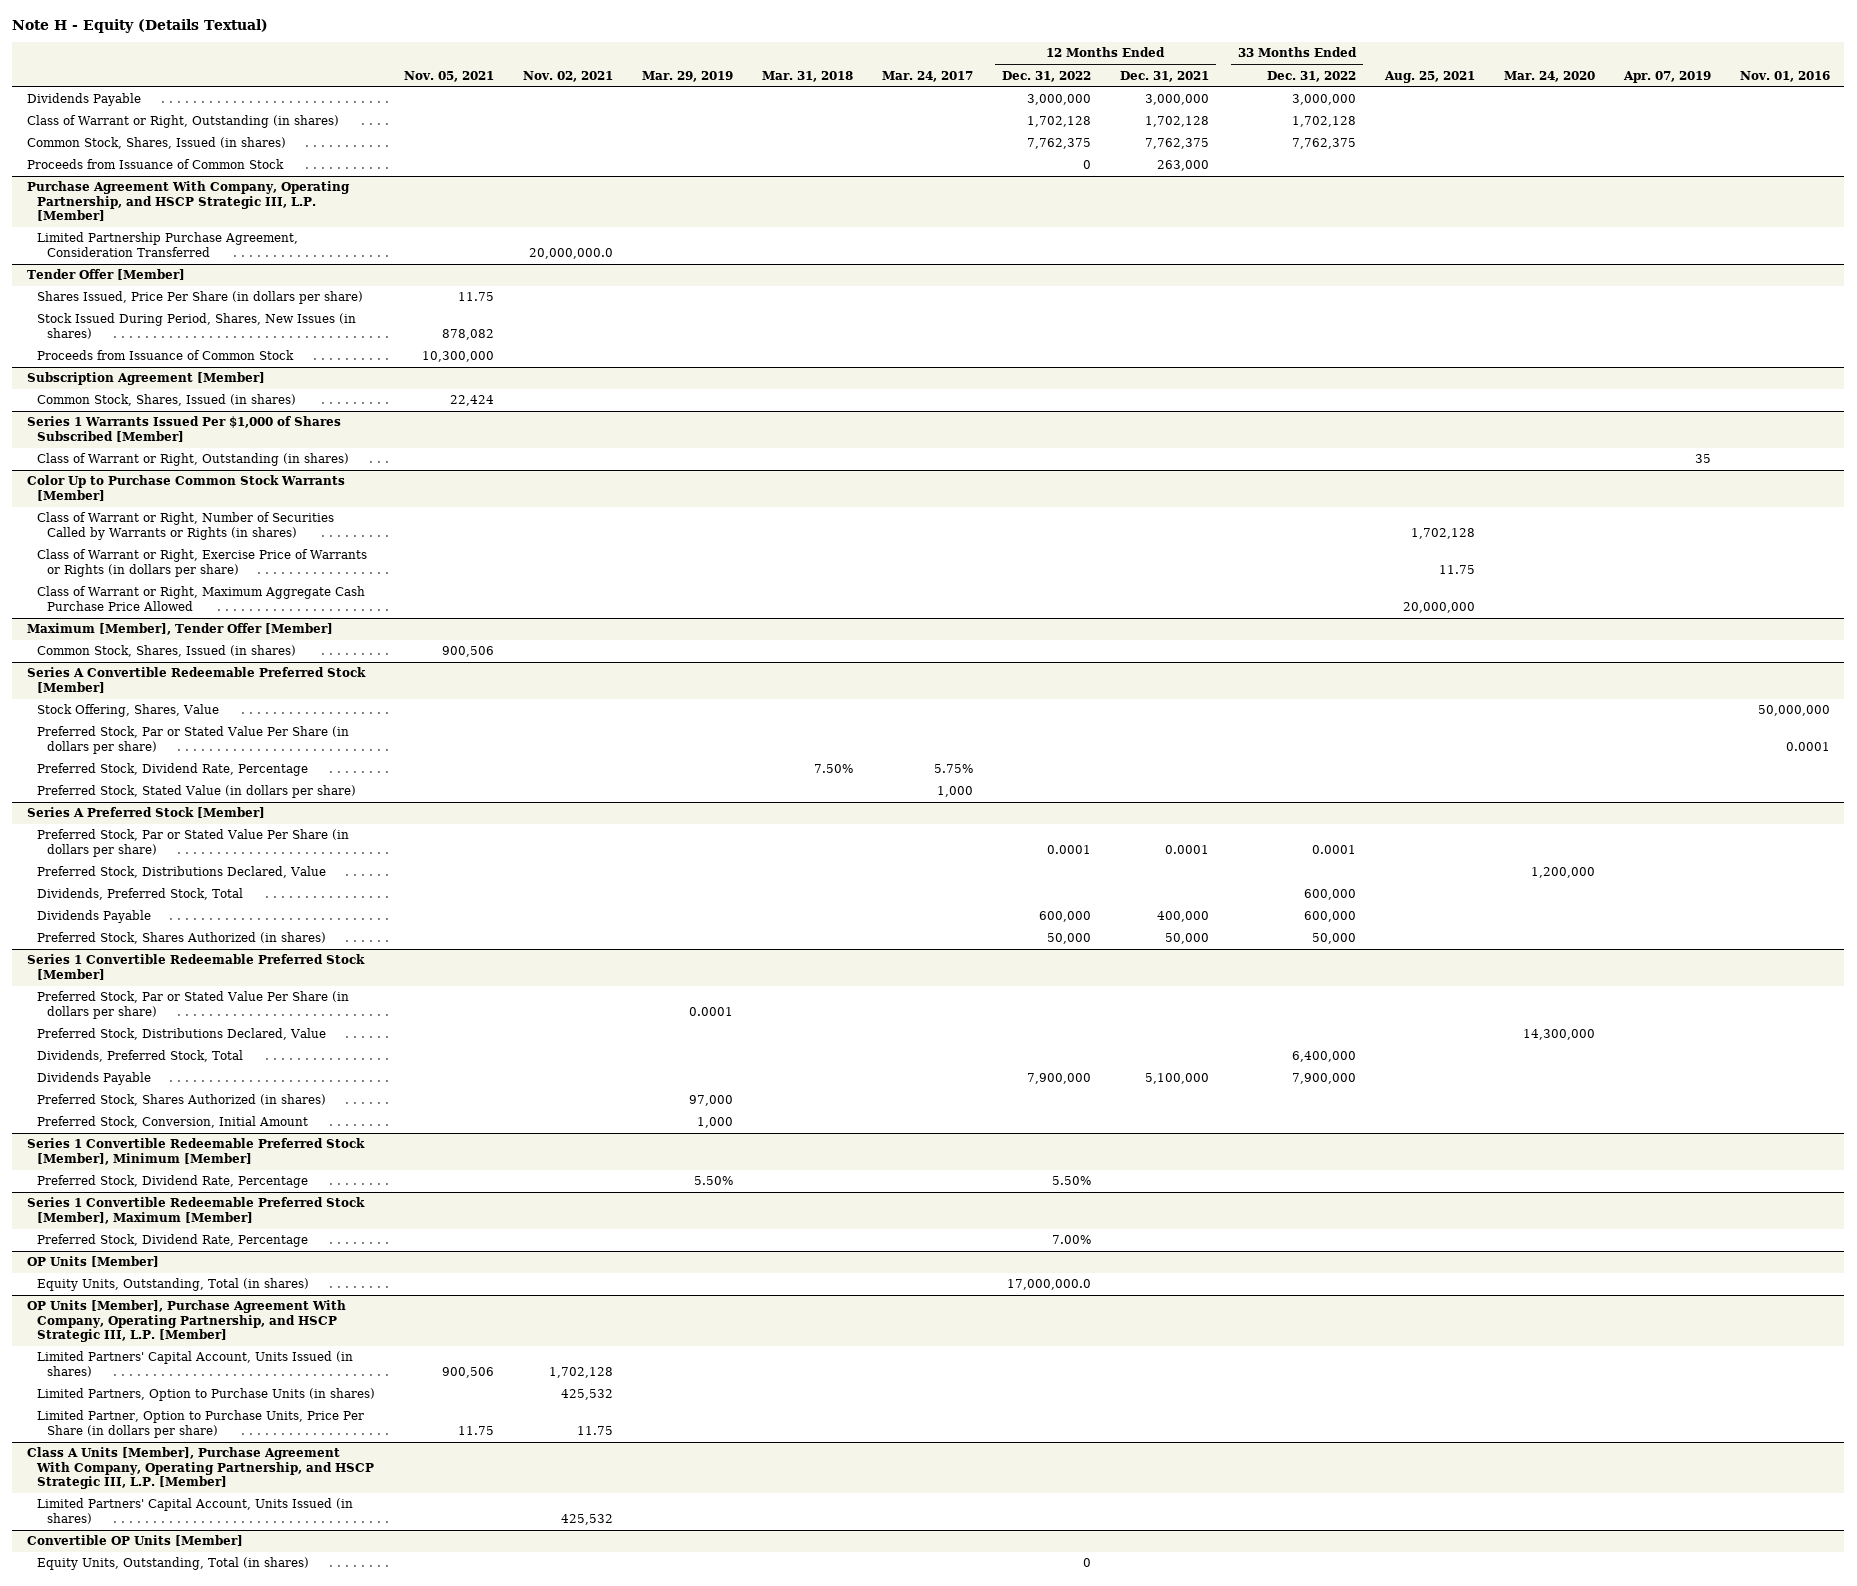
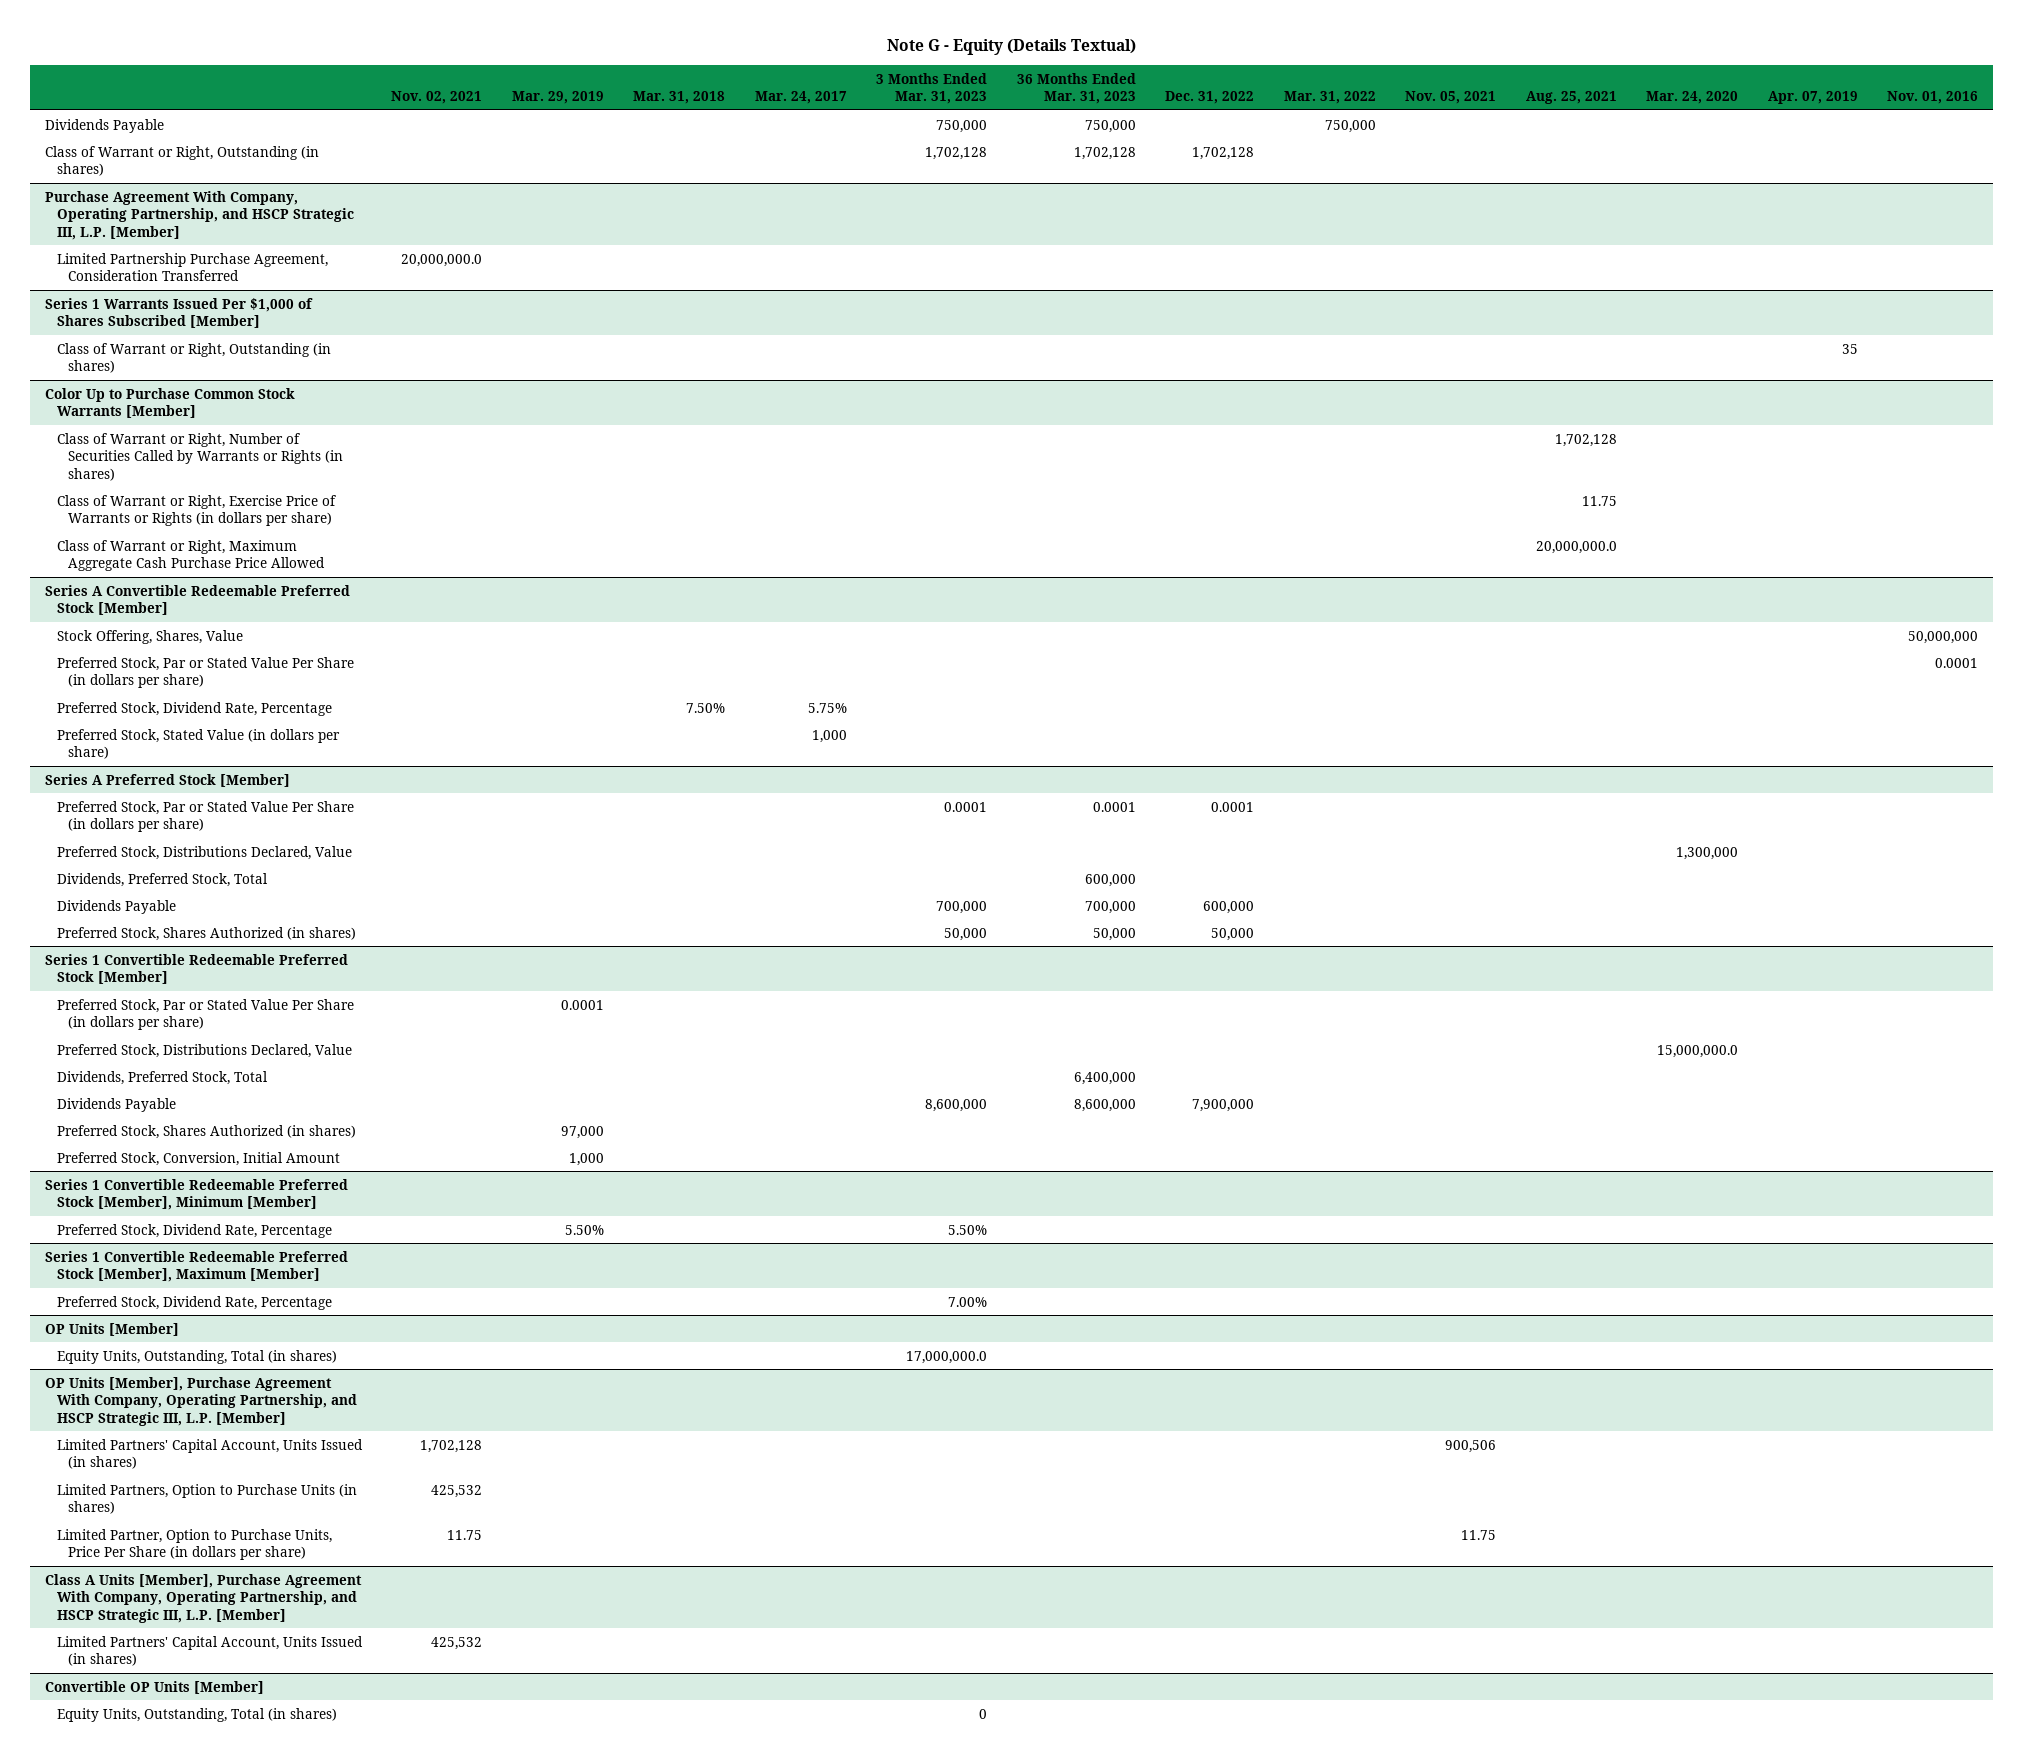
- Note H - Equity (Details Textual)
+ Note G - Equity (Details Textual)
- | Nov. 05, 2021 | Nov. 02, 2021 | Mar. 29, 2019 | Mar. 31, 2018 | Mar. 24, 2017 | 12 Months Ended Dec. 31, 2022 | 12 Months Ended Dec. 31, 2021 | 33 Months Ended Dec. 31, 2022 | Aug. 25, 2021 | Mar. 24, 2020 | Apr. 07, 2019 | Nov. 01, 2016
+ | Nov. 02, 2021 | Mar. 29, 2019 | Mar. 31, 2018 | Mar. 24, 2017 | 3 Months Ended Mar. 31, 2023 | 36 Months Ended Mar. 31, 2023 | Dec. 31, 2022 | Mar. 31, 2022 | Nov. 05, 2021 | Aug. 25, 2021 | Mar. 24, 2020 | Apr. 07, 2019 | Nov. 01, 2016
- Common Stock, Shares, Issued (in shares) | | | | | | 7,762,375 | 7,762,375 | 7,762,375 | | | |
- Proceeds from Issuance of Common Stock | | | | | | 0 | 263,000 | | | | |
- Tender Offer [Member]
- Shares Issued, Price Per Share (in dollars per share) | 11.75 | | | | | | | | | | |
- Stock Issued During Period, Shares, New Issues (in shares) | 878,082 | | | | | | | | | | |
- Proceeds from Issuance of Common Stock | 10,300,000 | | | | | | | | | | |
- Subscription Agreement [Member]
- Common Stock, Shares, Issued (in shares) | 22,424 | | | | | | | | | | |
@ Color Up to Purchase Common Stock Warrants [Member]
- Class of Warrant or Right, Maximum Aggregate Cash Purchase Price Allowed | | | | | | | | | 20,000,000 | | |
- Maximum [Member], Tender Offer [Member]
- Common Stock, Shares, Issued (in shares) | 900,506 | | | | | | | | | | |
@ Color Up to Purchase Common Stock Warrants [Member]
+ Class of Warrant or Right, Maximum Aggregate Cash Purchase Price Allowed | | | | | | | | | | 20,000,000.0 | | |
@ Series A Preferred Stock [Member]
- Preferred Stock, Distributions Declared, Value | | | | | | | | | | 1,200,000 | |
+ Preferred Stock, Distributions Declared, Value | | | | | | | | | | | 1,300,000 | |
@ Series 1 Convertible Redeemable Preferred Stock [Member]
- Preferred Stock, Distributions Declared, Value | | | | | | | | | | 14,300,000 | |
+ Preferred Stock, Distributions Declared, Value | | | | | | | | | | | 15,000,000.0 | |

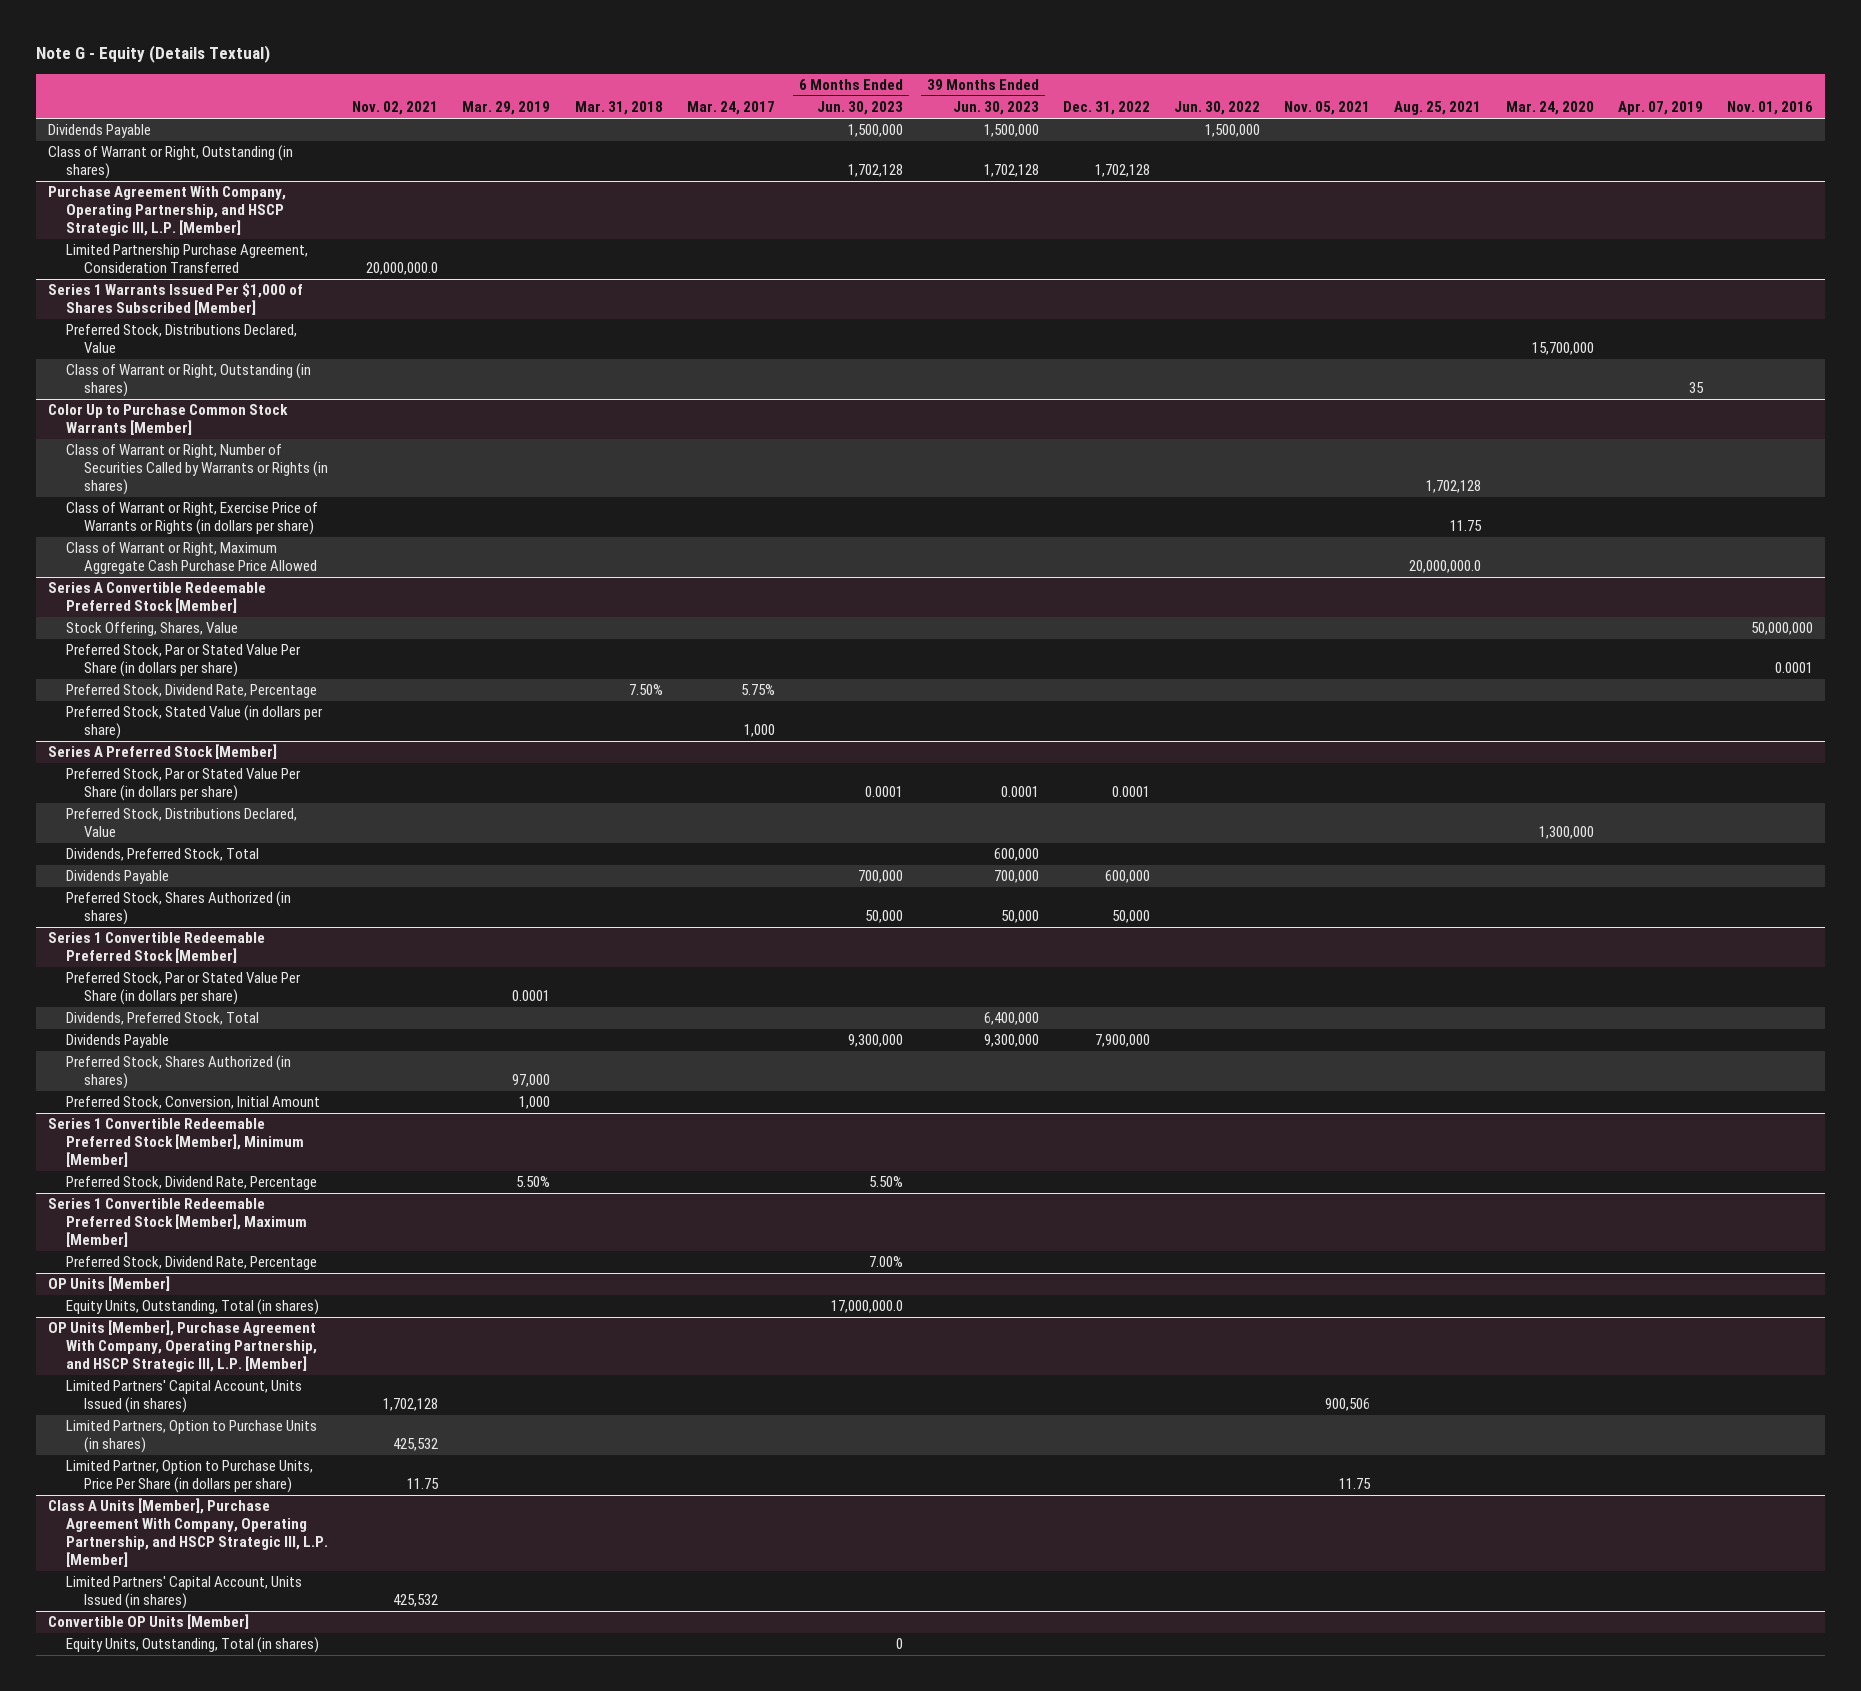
- | Nov. 02, 2021 | Mar. 29, 2019 | Mar. 31, 2018 | Mar. 24, 2017 | 3 Months Ended Mar. 31, 2023 | 36 Months Ended Mar. 31, 2023 | Dec. 31, 2022 | Mar. 31, 2022 | Nov. 05, 2021 | Aug. 25, 2021 | Mar. 24, 2020 | Apr. 07, 2019 | Nov. 01, 2016
+ | Nov. 02, 2021 | Mar. 29, 2019 | Mar. 31, 2018 | Mar. 24, 2017 | 6 Months Ended Jun. 30, 2023 | 39 Months Ended Jun. 30, 2023 | Dec. 31, 2022 | Jun. 30, 2022 | Nov. 05, 2021 | Aug. 25, 2021 | Mar. 24, 2020 | Apr. 07, 2019 | Nov. 01, 2016
@ Series 1 Warrants Issued Per $1,000 of Shares Subscribed [Member]
+ Preferred Stock, Distributions Declared, Value | | | | | | | | | | | 15,700,000 | |
@ Series 1 Convertible Redeemable Preferred Stock [Member]
- Preferred Stock, Distributions Declared, Value | | | | | | | | | | | 15,000,000.0 | |

